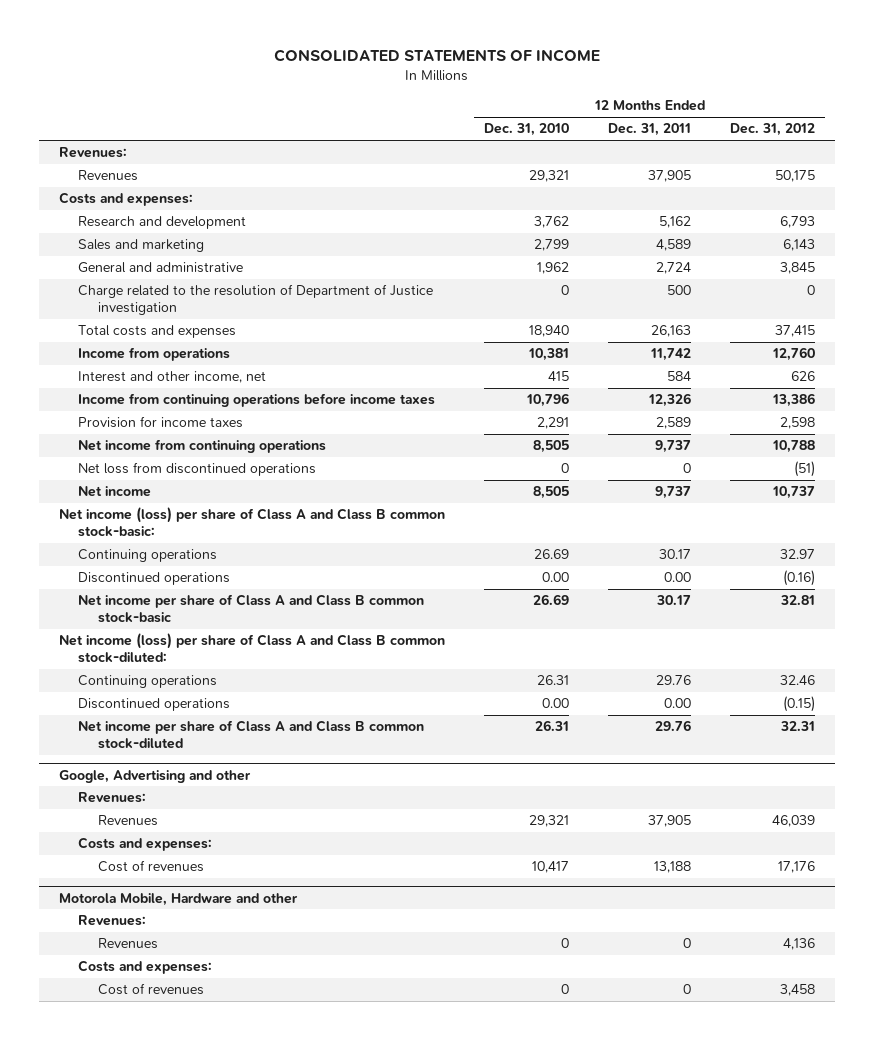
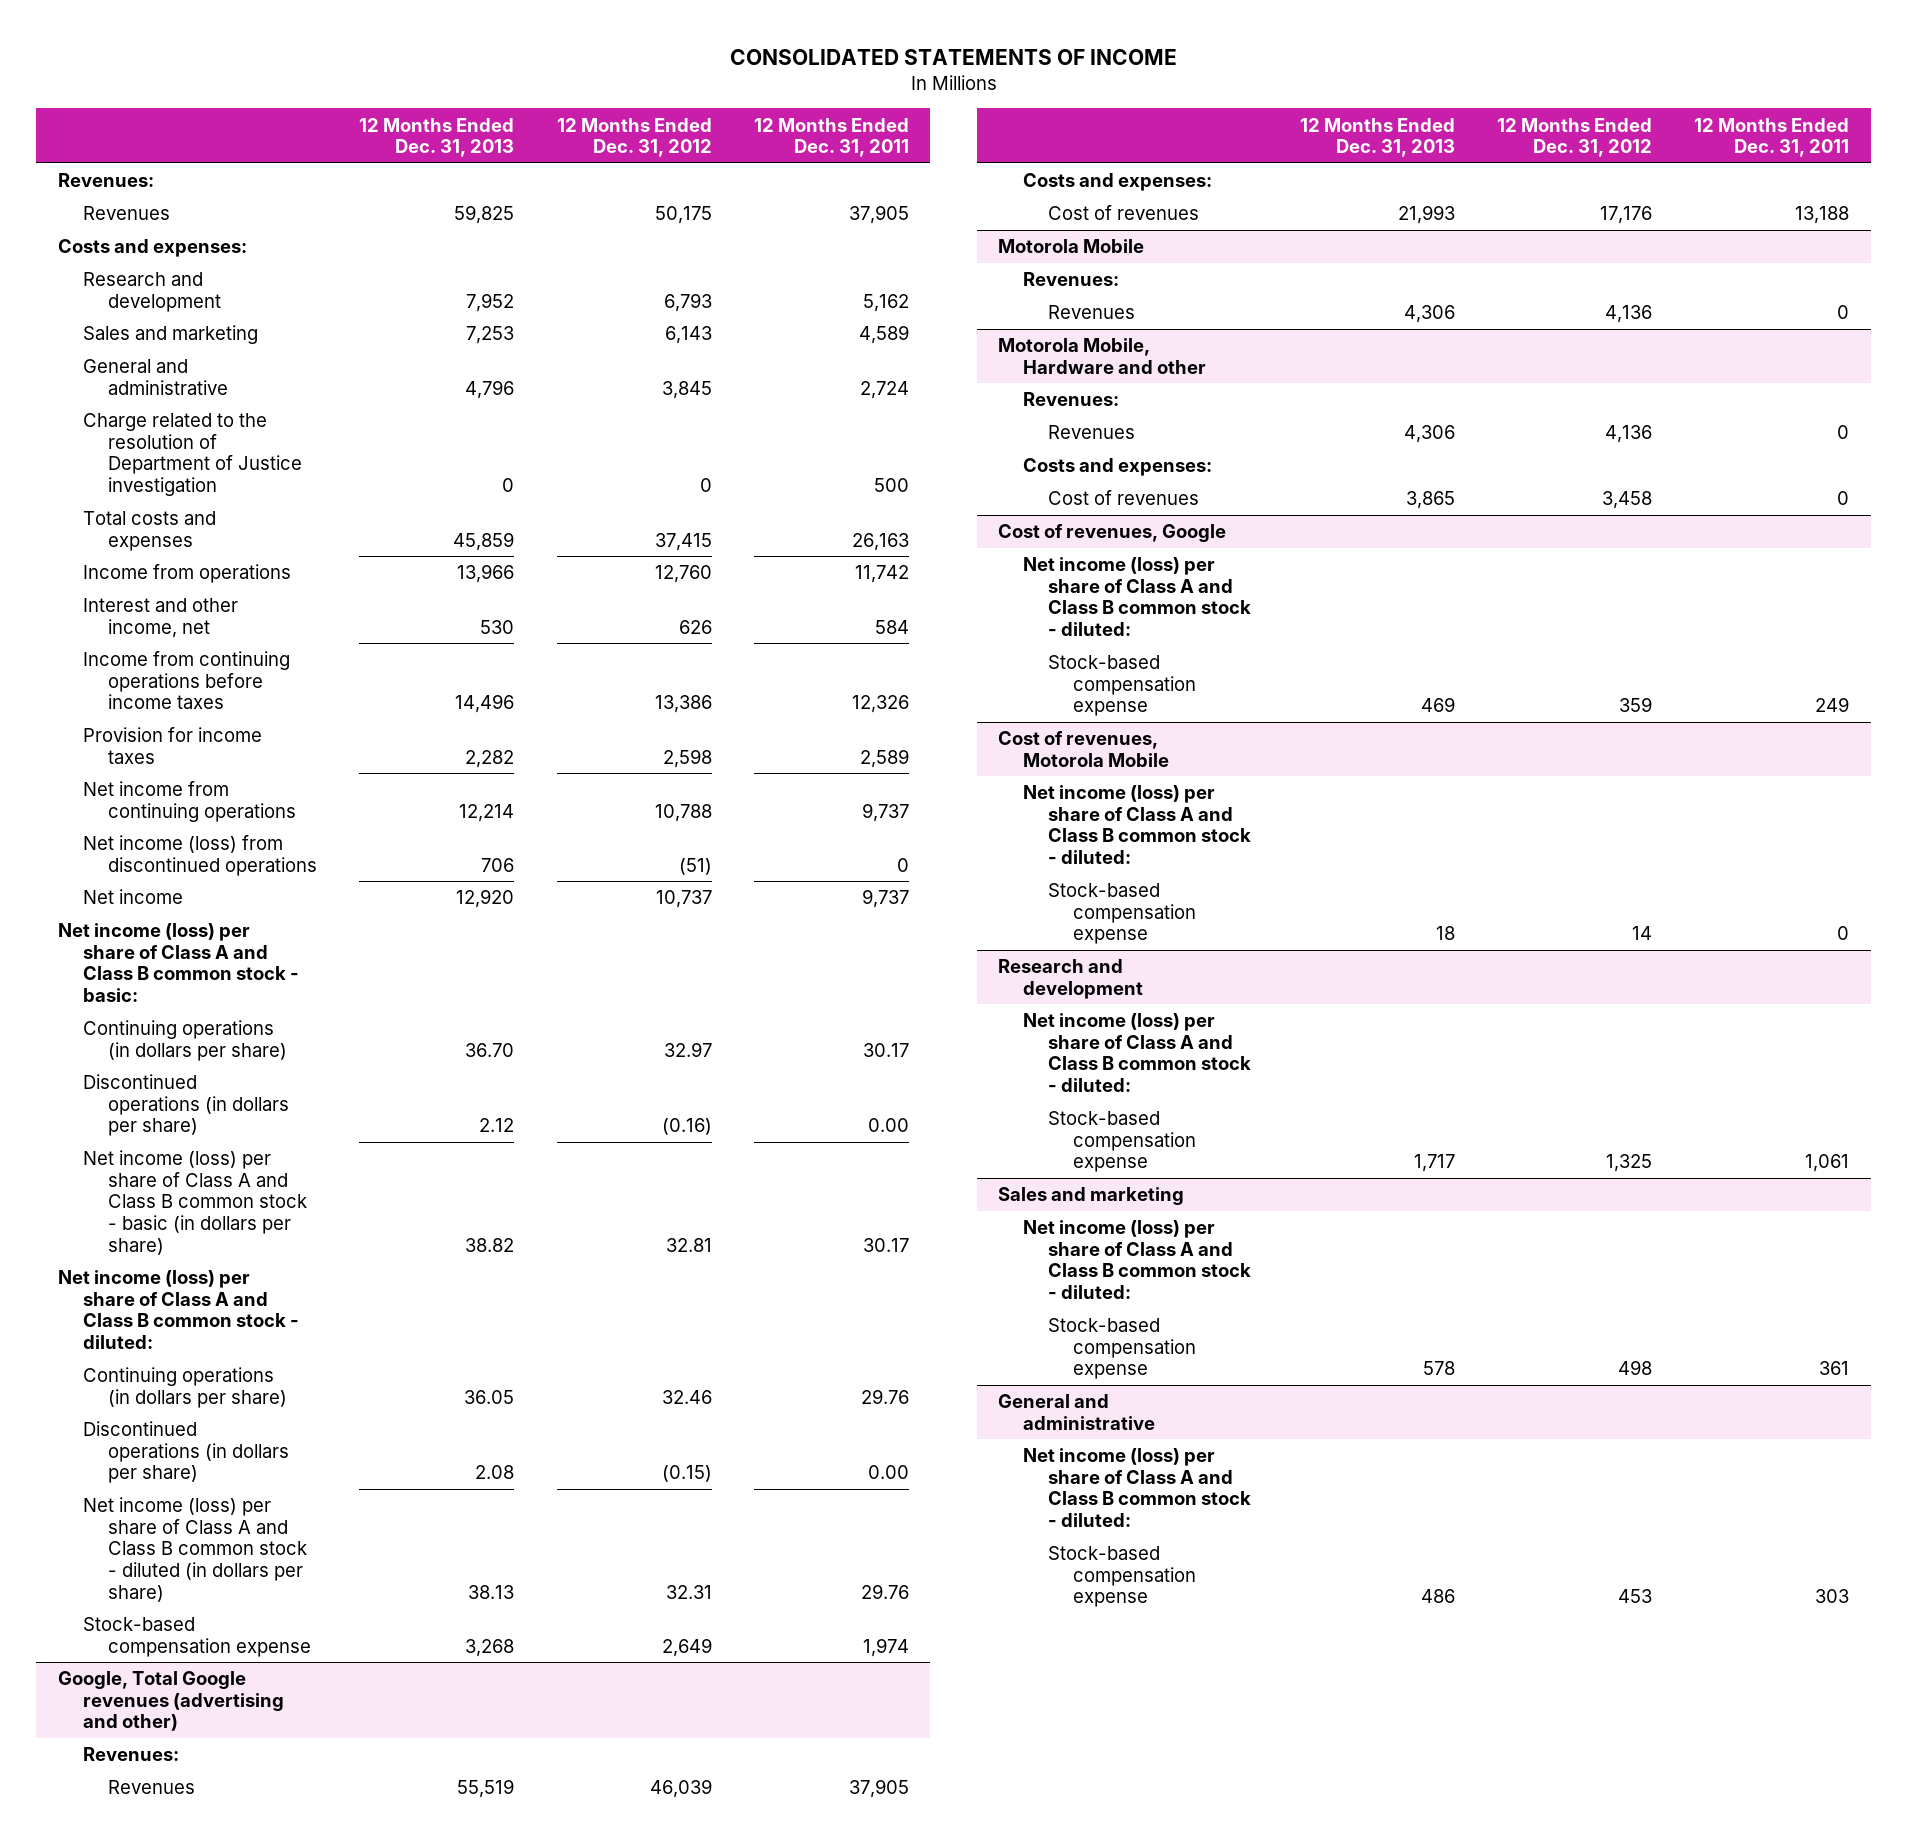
- | 12 Months Ended Dec. 31, 2010 | 12 Months Ended Dec. 31, 2011 | 12 Months Ended Dec. 31, 2012
+ | 12 Months Ended Dec. 31, 2013 | 12 Months Ended Dec. 31, 2012 | 12 Months Ended Dec. 31, 2011
- Net loss from discontinued operations | 0 | 0 | (51)
+ Net income (loss) from discontinued operations | 706 | (51) | 0
- Net income (loss) per share of Class A and Class B common stock-basic:
- Continuing operations | 26.69 | 30.17 | 32.97
- Discontinued operations | 0.00 | 0.00 | (0.16)
- Net income per share of Class A and Class B common stock-basic | 26.69 | 30.17 | 32.81
- Net income (loss) per share of Class A and Class B common stock-diluted:
- Continuing operations | 26.31 | 29.76 | 32.46
- Discontinued operations | 0.00 | 0.00 | (0.15)
- Net income per share of Class A and Class B common stock-diluted | 26.31 | 29.76 | 32.31
- Google, Advertising and other
+ Net income (loss) per share of Class A and Class B common stock - basic:
+ Continuing operations (in dollars per share) | 36.70 | 32.97 | 30.17
+ Discontinued operations (in dollars per share) | 2.12 | (0.16) | 0.00
+ Net income (loss) per share of Class A and Class B common stock - basic (in dollars per share) | 38.82 | 32.81 | 30.17
+ Net income (loss) per share of Class A and Class B common stock - diluted:
+ Continuing operations (in dollars per share) | 36.05 | 32.46 | 29.76
+ Discontinued operations (in dollars per share) | 2.08 | (0.15) | 0.00
+ Net income (loss) per share of Class A and Class B common stock - diluted (in dollars per share) | 38.13 | 32.31 | 29.76
+ Stock-based compensation expense | 3,268 | 2,649 | 1,974
+ Google, Total Google revenues (advertising and other)
+ Motorola Mobile
+ Revenues:
+ Revenues | 4,306 | 4,136 | 0
+ Cost of revenues, Google
+ Net income (loss) per share of Class A and Class B common stock - diluted:
+ Stock-based compensation expense | 469 | 359 | 249
+ Cost of revenues, Motorola Mobile
+ Net income (loss) per share of Class A and Class B common stock - diluted:
+ Stock-based compensation expense | 18 | 14 | 0
+ Research and development
+ Net income (loss) per share of Class A and Class B common stock - diluted:
+ Stock-based compensation expense | 1,717 | 1,325 | 1,061
+ Sales and marketing
+ Net income (loss) per share of Class A and Class B common stock - diluted:
+ Stock-based compensation expense | 578 | 498 | 361
+ General and administrative
+ Net income (loss) per share of Class A and Class B common stock - diluted:
+ Stock-based compensation expense | 486 | 453 | 303

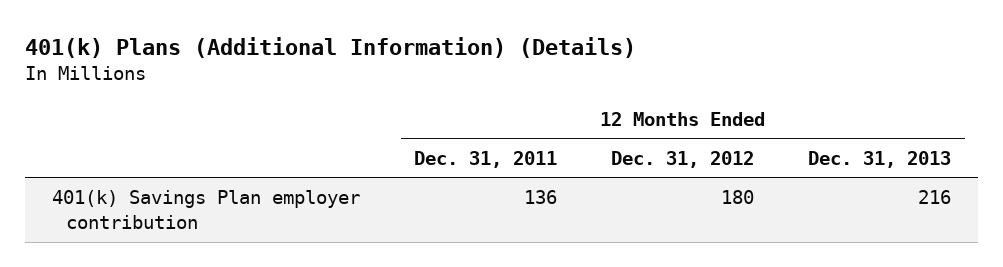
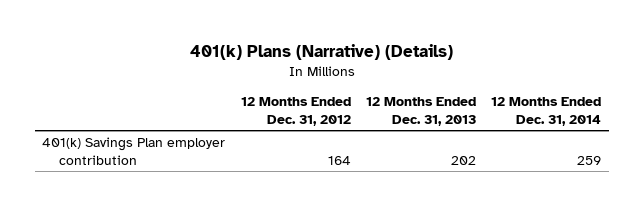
- 401(k) Plans (Additional Information) (Details)
+ 401(k) Plans (Narrative) (Details)
- | 12 Months Ended Dec. 31, 2011 | 12 Months Ended Dec. 31, 2012 | 12 Months Ended Dec. 31, 2013
+ | 12 Months Ended Dec. 31, 2012 | 12 Months Ended Dec. 31, 2013 | 12 Months Ended Dec. 31, 2014
- 401(k) Savings Plan employer contribution | 136 | 180 | 216
+ 401(k) Savings Plan employer contribution | 164 | 202 | 259

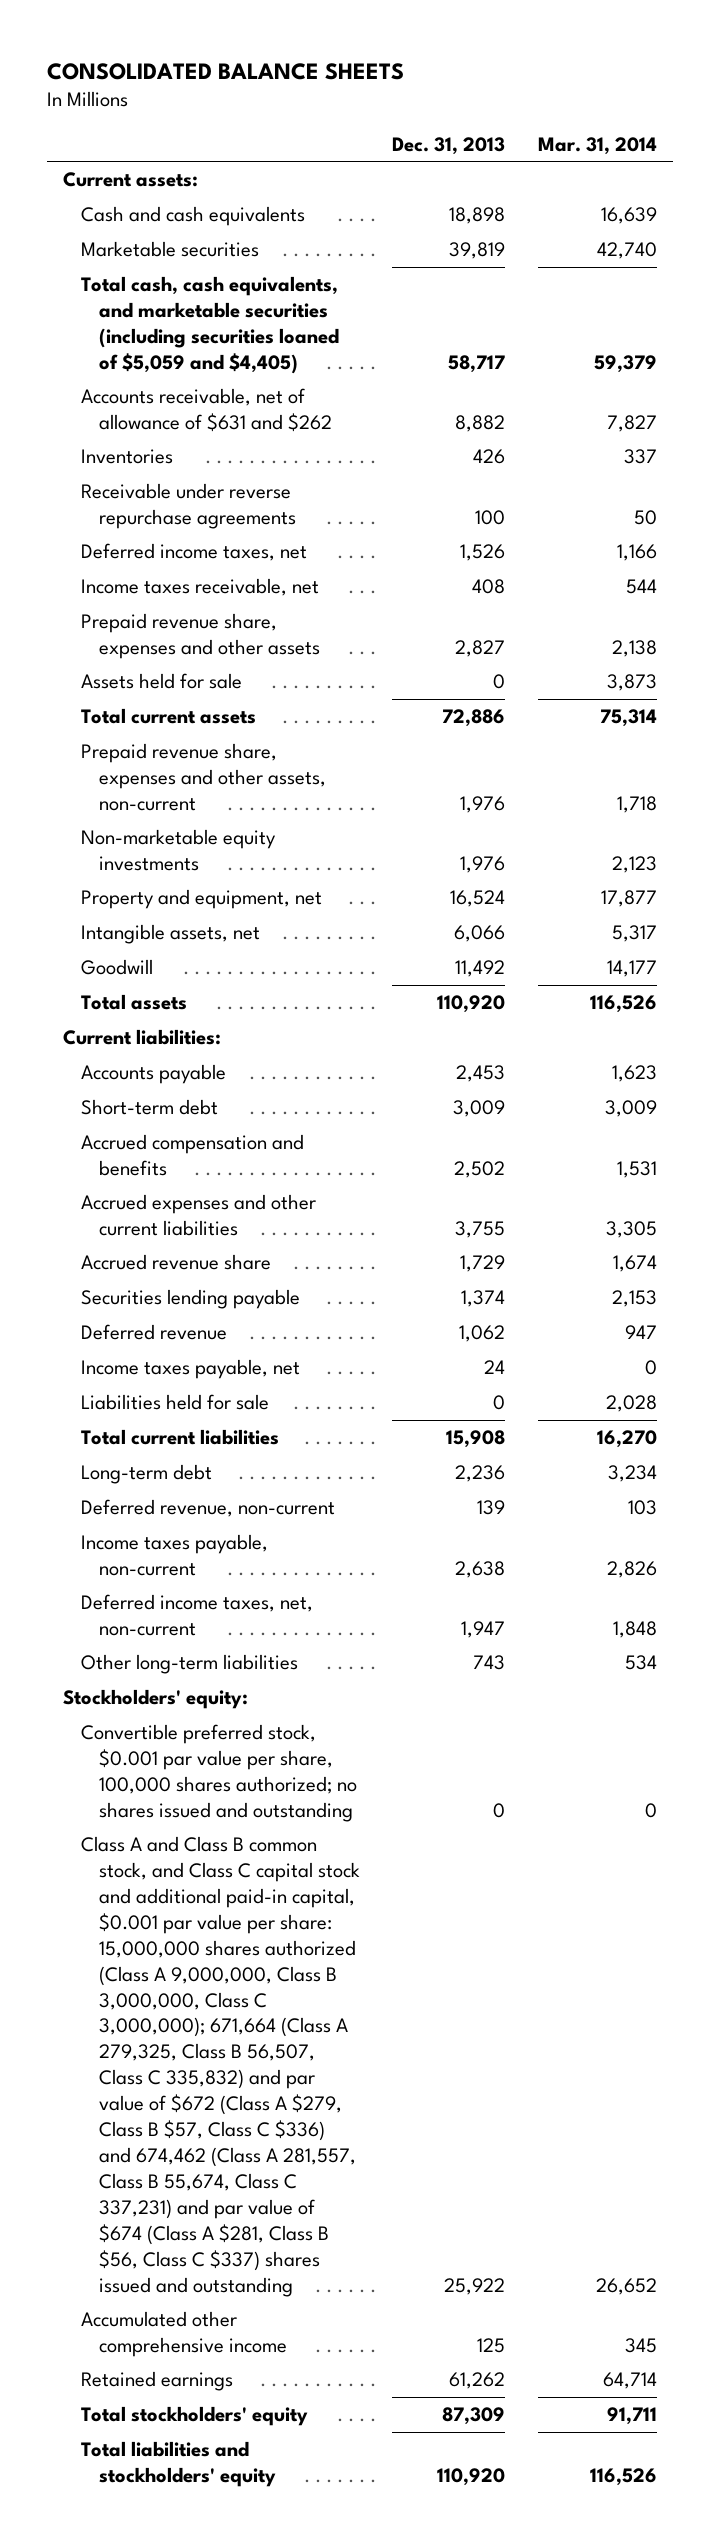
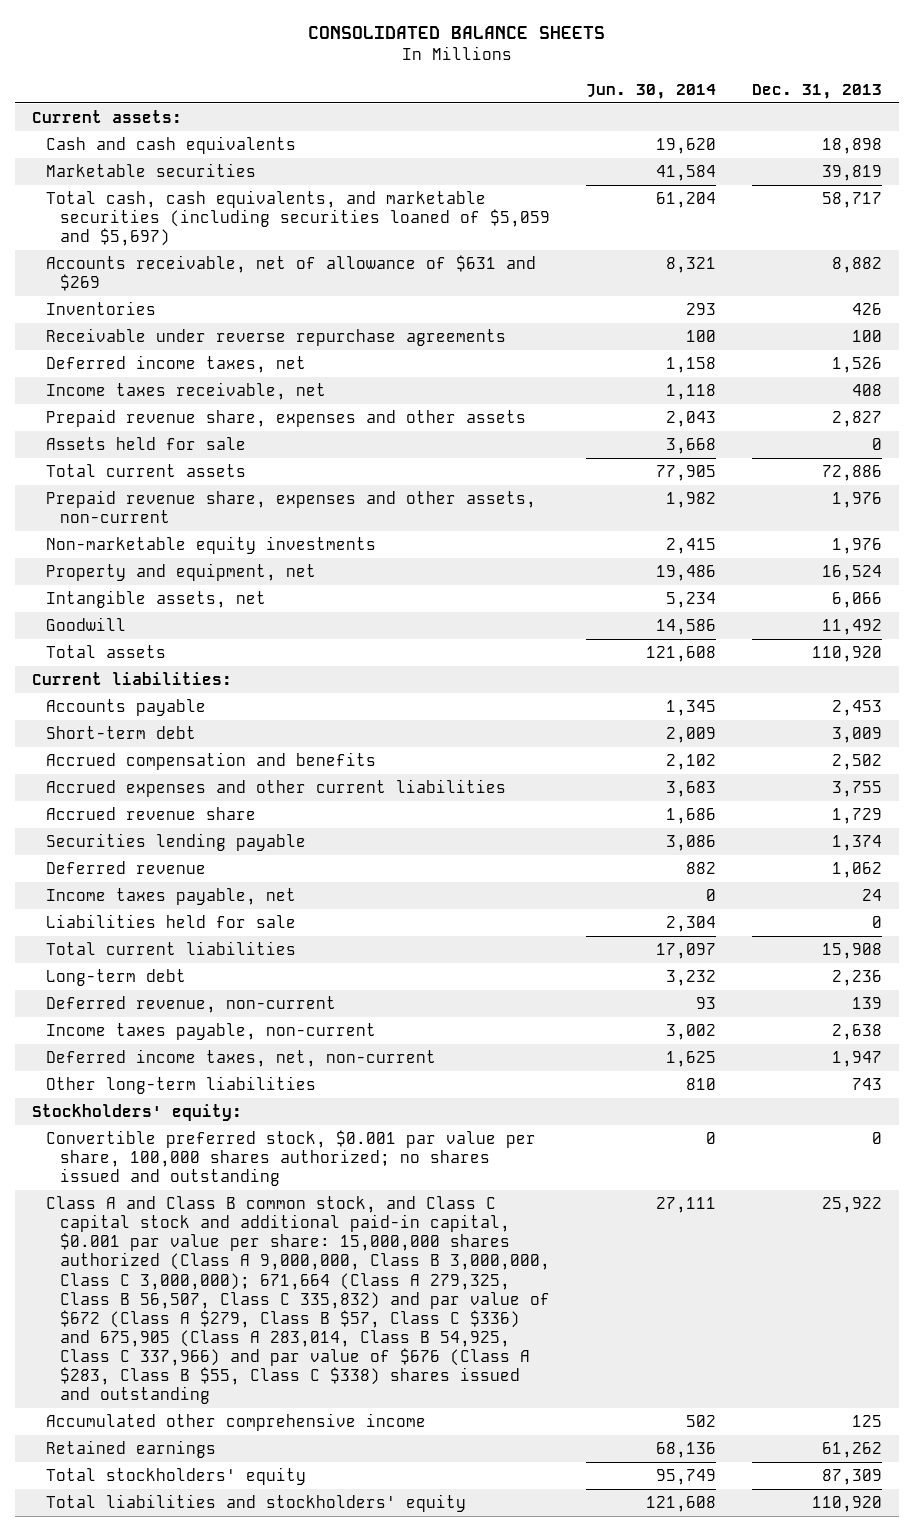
- | Dec. 31, 2013 | Mar. 31, 2014
+ | Jun. 30, 2014 | Dec. 31, 2013
- Total cash, cash equivalents, and marketable securities (including securities loaned of $5,059 and $4,405) | 58,717 | 59,379
- Accounts receivable, net of allowance of $631 and $262 | 8,882 | 7,827
+ Total cash, cash equivalents, and marketable securities (including securities loaned of $5,059 and $5,697) | 61,204 | 58,717
+ Accounts receivable, net of allowance of $631 and $269 | 8,321 | 8,882
- Class A and Class B common stock, and Class C capital stock and additional paid-in capital, $0.001 par value per share: 15,000,000 shares authorized (Class A 9,000,000, Class B 3,000,000, Class C 3,000,000); 671,664 (Class A 279,325, Class B 56,507, Class C 335,832) and par value of $672 (Class A $279, Class B $57, Class C $336) and 674,462 (Class A 281,557, Class B 55,674, Class C 337,231) and par value of $674 (Class A $281, Class B $56, Class C $337) shares issued and outstanding | 25,922 | 26,652
+ Class A and Class B common stock, and Class C capital stock and additional paid-in capital, $0.001 par value per share: 15,000,000 shares authorized (Class A 9,000,000, Class B 3,000,000, Class C 3,000,000); 671,664 (Class A 279,325, Class B 56,507, Class C 335,832) and par value of $672 (Class A $279, Class B $57, Class C $336) and 675,905 (Class A 283,014, Class B 54,925, Class C 337,966) and par value of $676 (Class A $283, Class B $55, Class C $338) shares issued and outstanding | 27,111 | 25,922

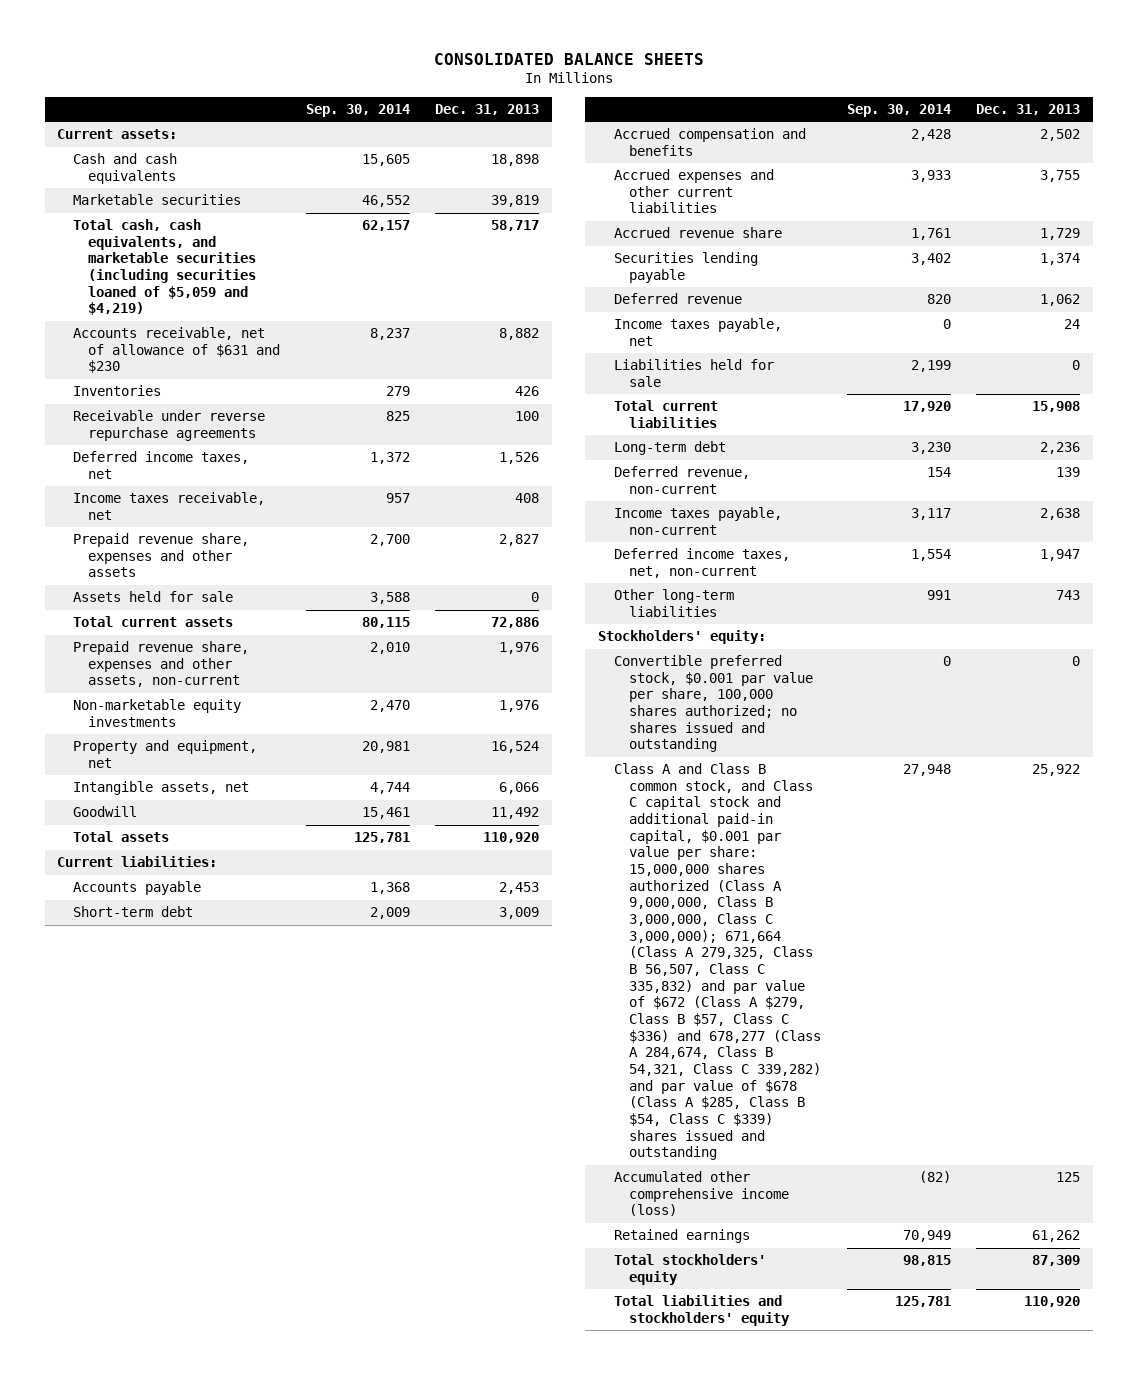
- | Jun. 30, 2014 | Dec. 31, 2013
+ | Sep. 30, 2014 | Dec. 31, 2013
- Total cash, cash equivalents, and marketable securities (including securities loaned of $5,059 and $5,697) | 61,204 | 58,717
- Accounts receivable, net of allowance of $631 and $269 | 8,321 | 8,882
+ Total cash, cash equivalents, and marketable securities (including securities loaned of $5,059 and $4,219) | 62,157 | 58,717
+ Accounts receivable, net of allowance of $631 and $230 | 8,237 | 8,882
- Class A and Class B common stock, and Class C capital stock and additional paid-in capital, $0.001 par value per share: 15,000,000 shares authorized (Class A 9,000,000, Class B 3,000,000, Class C 3,000,000); 671,664 (Class A 279,325, Class B 56,507, Class C 335,832) and par value of $672 (Class A $279, Class B $57, Class C $336) and 675,905 (Class A 283,014, Class B 54,925, Class C 337,966) and par value of $676 (Class A $283, Class B $55, Class C $338) shares issued and outstanding | 27,111 | 25,922
- Accumulated other comprehensive income | 502 | 125
+ Class A and Class B common stock, and Class C capital stock and additional paid-in capital, $0.001 par value per share: 15,000,000 shares authorized (Class A 9,000,000, Class B 3,000,000, Class C 3,000,000); 671,664 (Class A 279,325, Class B 56,507, Class C 335,832) and par value of $672 (Class A $279, Class B $57, Class C $336) and 678,277 (Class A 284,674, Class B 54,321, Class C 339,282) and par value of $678 (Class A $285, Class B $54, Class C $339) shares issued and outstanding | 27,948 | 25,922
+ Accumulated other comprehensive income (loss) | (82) | 125

